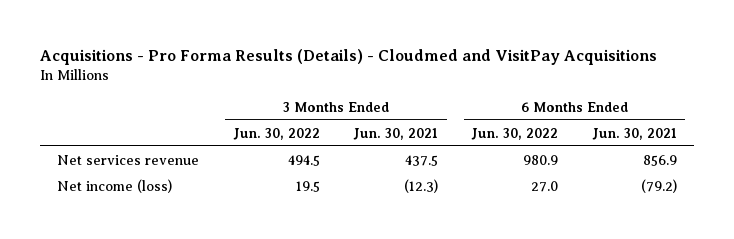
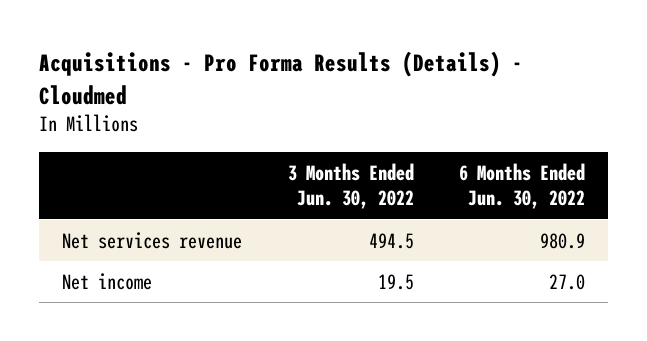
- Acquisitions - Pro Forma Results (Details) - Cloudmed and VisitPay Acquisitions
+ Acquisitions - Pro Forma Results (Details) - Cloudmed
- | 3 Months Ended Jun. 30, 2022 | 3 Months Ended Jun. 30, 2021 | 6 Months Ended Jun. 30, 2022 | 6 Months Ended Jun. 30, 2021
+ | 3 Months Ended Jun. 30, 2022 | 6 Months Ended Jun. 30, 2022
- Net income (loss) | 19.5 | (12.3) | 27.0 | (79.2)
+ Net income | 19.5 | 27.0

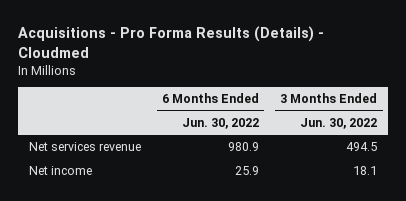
- | 3 Months Ended Jun. 30, 2022 | 6 Months Ended Jun. 30, 2022
+ | 6 Months Ended Jun. 30, 2022 | 3 Months Ended Jun. 30, 2022
- Net income | 19.5 | 27.0
+ Net income | 25.9 | 18.1

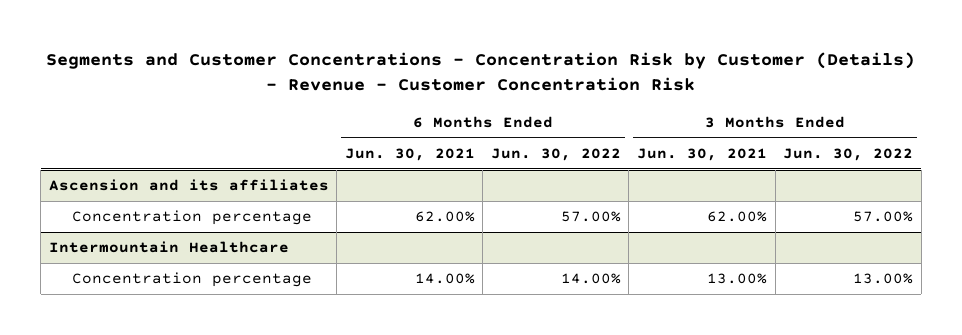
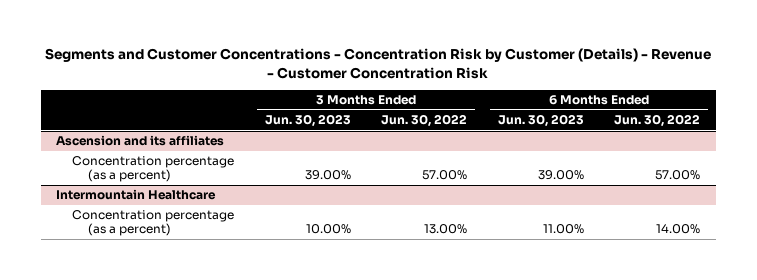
- | 6 Months Ended Jun. 30, 2021 | 6 Months Ended Jun. 30, 2022 | 3 Months Ended Jun. 30, 2021 | 3 Months Ended Jun. 30, 2022
+ | 3 Months Ended Jun. 30, 2023 | 3 Months Ended Jun. 30, 2022 | 6 Months Ended Jun. 30, 2023 | 6 Months Ended Jun. 30, 2022
@ Ascension and its affiliates
- Concentration percentage | 62.00% | 57.00% | 62.00% | 57.00%
+ Concentration percentage (as a percent) | 39.00% | 57.00% | 39.00% | 57.00%
@ Intermountain Healthcare
- Concentration percentage | 14.00% | 14.00% | 13.00% | 13.00%
+ Concentration percentage (as a percent) | 10.00% | 13.00% | 11.00% | 14.00%

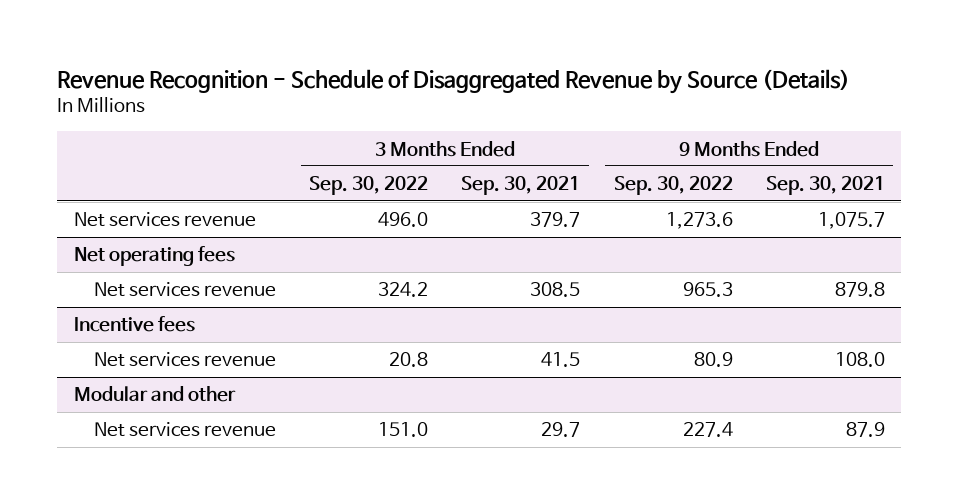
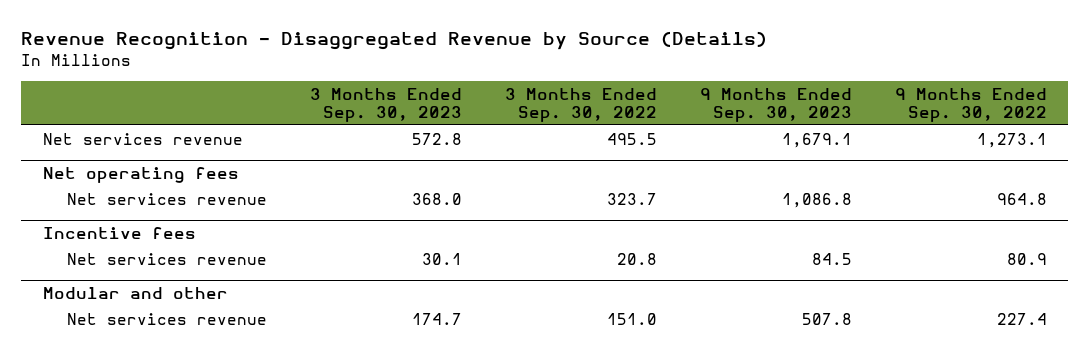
- Revenue Recognition - Schedule of Disaggregated Revenue by Source (Details)
+ Revenue Recognition - Disaggregated Revenue by Source (Details)
- | 3 Months Ended Sep. 30, 2022 | 3 Months Ended Sep. 30, 2021 | 9 Months Ended Sep. 30, 2022 | 9 Months Ended Sep. 30, 2021
+ | 3 Months Ended Sep. 30, 2023 | 3 Months Ended Sep. 30, 2022 | 9 Months Ended Sep. 30, 2023 | 9 Months Ended Sep. 30, 2022
- Net services revenue | 496.0 | 379.7 | 1,273.6 | 1,075.7
+ Net services revenue | 572.8 | 495.5 | 1,679.1 | 1,273.1
@ Net operating fees
- Net services revenue | 324.2 | 308.5 | 965.3 | 879.8
+ Net services revenue | 368.0 | 323.7 | 1,086.8 | 964.8

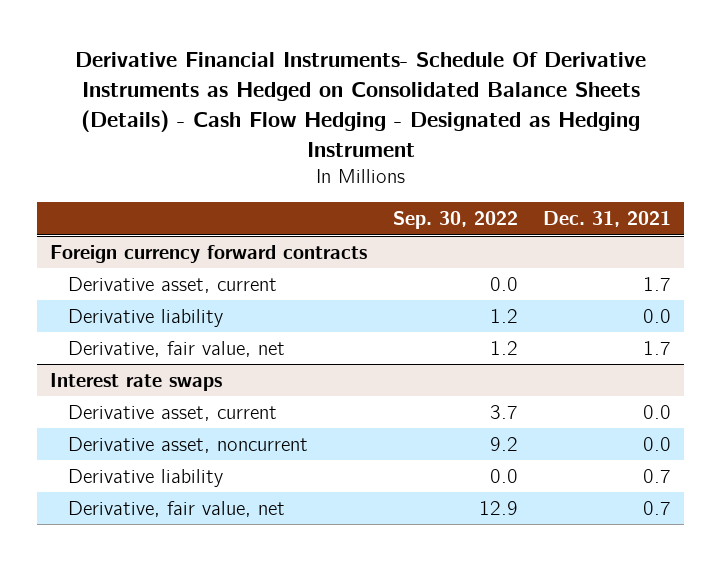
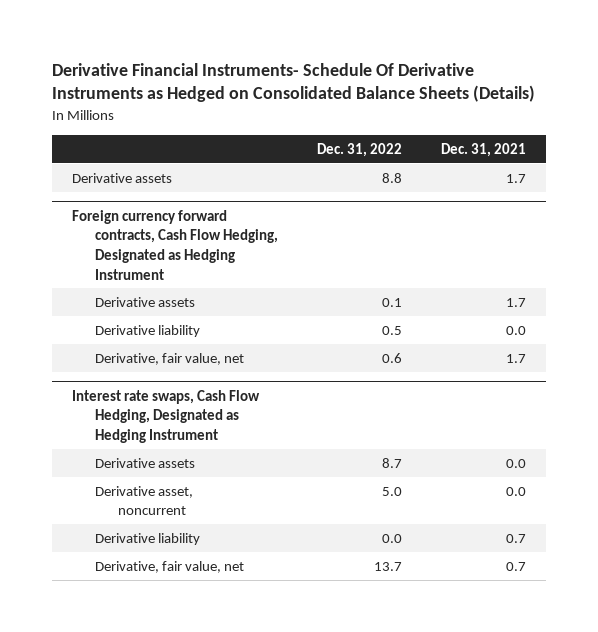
- Derivative Financial Instruments- Schedule Of Derivative Instruments as Hedged on Consolidated Balance Sheets (Details) - Cash Flow Hedging - Designated as Hedging Instrument
+ Derivative Financial Instruments- Schedule Of Derivative Instruments as Hedged on Consolidated Balance Sheets (Details)
- | Sep. 30, 2022 | Dec. 31, 2021
+ | Dec. 31, 2022 | Dec. 31, 2021
- Foreign currency forward contracts
- Derivative asset, current | 0.0 | 1.7
+ Derivative assets | 8.8 | 1.7
+ Foreign currency forward contracts, Cash Flow Hedging, Designated as Hedging Instrument
+ Derivative assets | 0.1 | 1.7
- Interest rate swaps
- Derivative asset, current | 3.7 | 0.0
+ Interest rate swaps, Cash Flow Hedging, Designated as Hedging Instrument
+ Derivative assets | 8.7 | 0.0

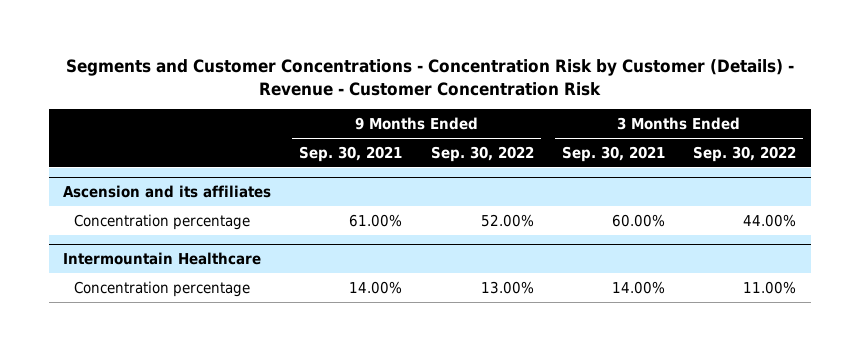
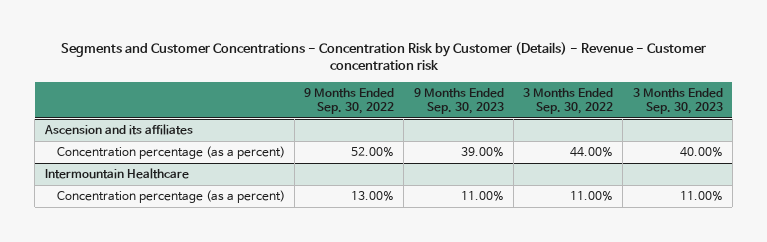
- Segments and Customer Concentrations - Concentration Risk by Customer (Details) - Revenue - Customer Concentration Risk
+ Segments and Customer Concentrations - Concentration Risk by Customer (Details) - Revenue - Customer concentration risk
- | 9 Months Ended Sep. 30, 2021 | 9 Months Ended Sep. 30, 2022 | 3 Months Ended Sep. 30, 2021 | 3 Months Ended Sep. 30, 2022
+ | 9 Months Ended Sep. 30, 2022 | 9 Months Ended Sep. 30, 2023 | 3 Months Ended Sep. 30, 2022 | 3 Months Ended Sep. 30, 2023
@ Ascension and its affiliates
- Concentration percentage | 61.00% | 52.00% | 60.00% | 44.00%
+ Concentration percentage (as a percent) | 52.00% | 39.00% | 44.00% | 40.00%
@ Intermountain Healthcare
- Concentration percentage | 14.00% | 13.00% | 14.00% | 11.00%
+ Concentration percentage (as a percent) | 13.00% | 11.00% | 11.00% | 11.00%

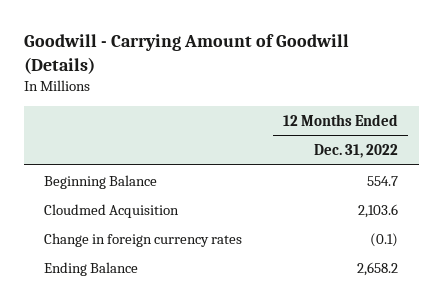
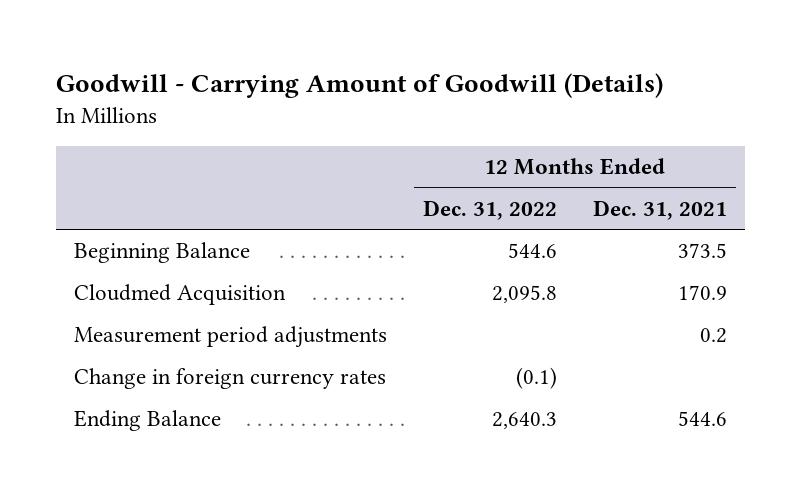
- | 12 Months Ended Dec. 31, 2022
+ | 12 Months Ended Dec. 31, 2022 | 12 Months Ended Dec. 31, 2021
- Beginning Balance | 554.7
- Cloudmed Acquisition | 2,103.6
+ Beginning Balance | 544.6 | 373.5
+ Cloudmed Acquisition | 2,095.8 | 170.9
+ Measurement period adjustments | | 0.2
- Ending Balance | 2,658.2
+ Ending Balance | 2,640.3 | 544.6

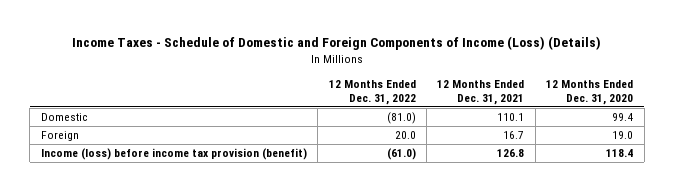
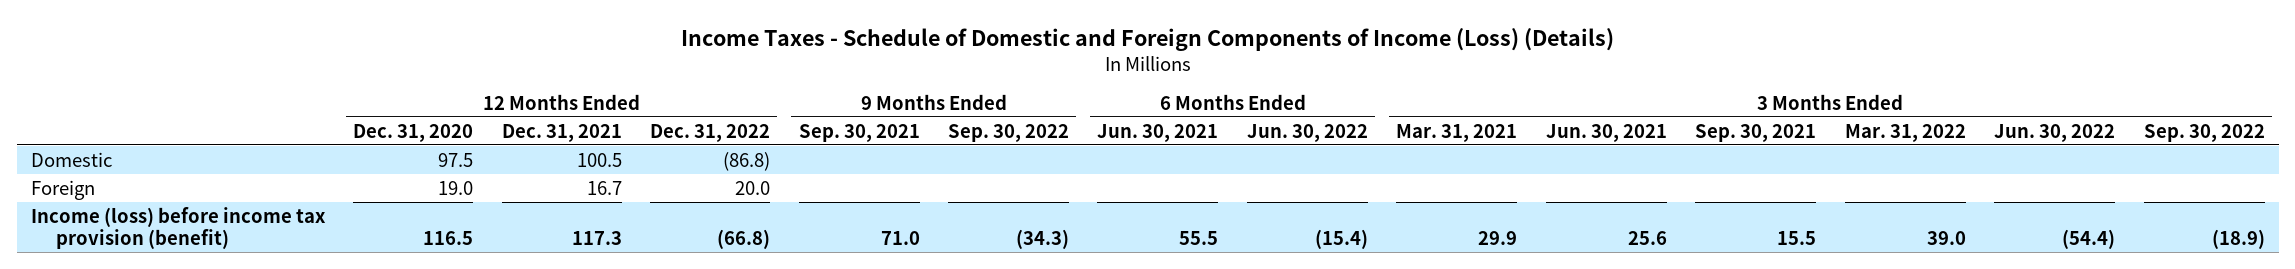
- | 12 Months Ended Dec. 31, 2022 | 12 Months Ended Dec. 31, 2021 | 12 Months Ended Dec. 31, 2020
+ | 12 Months Ended Dec. 31, 2020 | 12 Months Ended Dec. 31, 2021 | 12 Months Ended Dec. 31, 2022 | 9 Months Ended Sep. 30, 2021 | 9 Months Ended Sep. 30, 2022 | 6 Months Ended Jun. 30, 2021 | 6 Months Ended Jun. 30, 2022 | 3 Months Ended Mar. 31, 2021 | 3 Months Ended Jun. 30, 2021 | 3 Months Ended Sep. 30, 2021 | 3 Months Ended Mar. 31, 2022 | 3 Months Ended Jun. 30, 2022 | 3 Months Ended Sep. 30, 2022
- Domestic | (81.0) | 110.1 | 99.4
+ Domestic | 97.5 | 100.5 | (86.8) | | | | | | | | | |
- Income (loss) before income tax provision (benefit) | (61.0) | 126.8 | 118.4
+ Income (loss) before income tax provision (benefit) | 116.5 | 117.3 | (66.8) | 71.0 | (34.3) | 55.5 | (15.4) | 29.9 | 25.6 | 15.5 | 39.0 | (54.4) | (18.9)

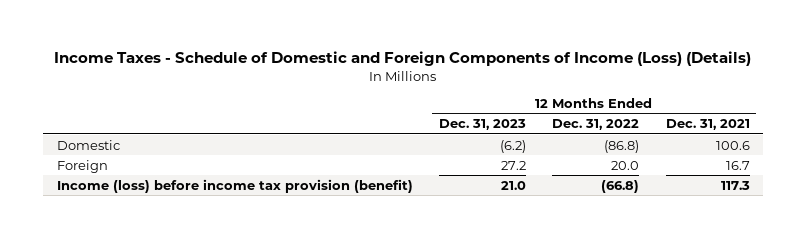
- | 12 Months Ended Dec. 31, 2020 | 12 Months Ended Dec. 31, 2021 | 12 Months Ended Dec. 31, 2022 | 9 Months Ended Sep. 30, 2021 | 9 Months Ended Sep. 30, 2022 | 6 Months Ended Jun. 30, 2021 | 6 Months Ended Jun. 30, 2022 | 3 Months Ended Mar. 31, 2021 | 3 Months Ended Jun. 30, 2021 | 3 Months Ended Sep. 30, 2021 | 3 Months Ended Mar. 31, 2022 | 3 Months Ended Jun. 30, 2022 | 3 Months Ended Sep. 30, 2022
+ | 12 Months Ended Dec. 31, 2023 | 12 Months Ended Dec. 31, 2022 | 12 Months Ended Dec. 31, 2021
- Domestic | 97.5 | 100.5 | (86.8) | | | | | | | | | |
+ Domestic | (6.2) | (86.8) | 100.6

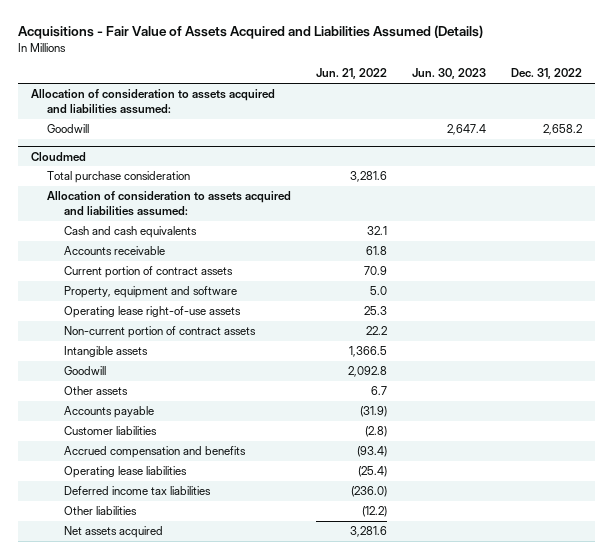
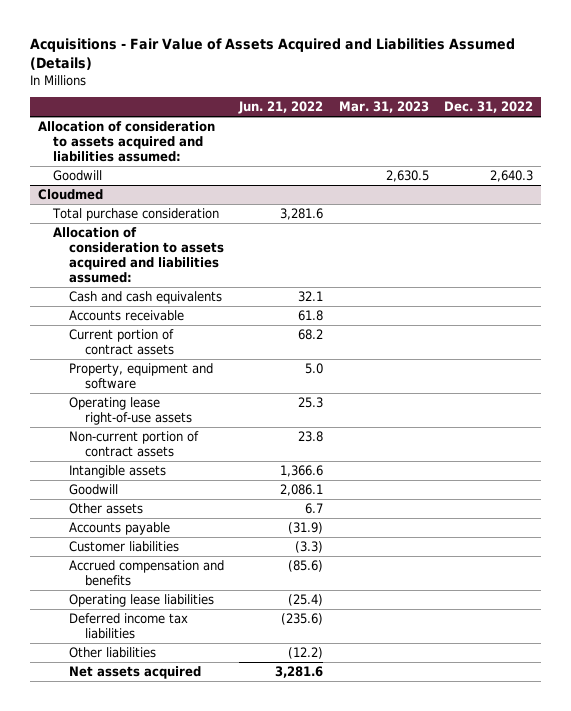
- | Jun. 21, 2022 | Jun. 30, 2023 | Dec. 31, 2022
+ | Jun. 21, 2022 | Mar. 31, 2023 | Dec. 31, 2022
- Goodwill | | 2,647.4 | 2,658.2
+ Goodwill | | 2,630.5 | 2,640.3
@ Cloudmed
- Current portion of contract assets | 70.9 | |
+ Current portion of contract assets | 68.2 | |
- Non-current portion of contract assets | 22.2 | |
- Intangible assets | 1,366.5 | |
- Goodwill | 2,092.8 | |
+ Non-current portion of contract assets | 23.8 | |
+ Intangible assets | 1,366.6 | |
+ Goodwill | 2,086.1 | |
- Customer liabilities | (2.8) | |
- Accrued compensation and benefits | (93.4) | |
+ Customer liabilities | (3.3) | |
+ Accrued compensation and benefits | (85.6) | |
- Deferred income tax liabilities | (236.0) | |
+ Deferred income tax liabilities | (235.6) | |

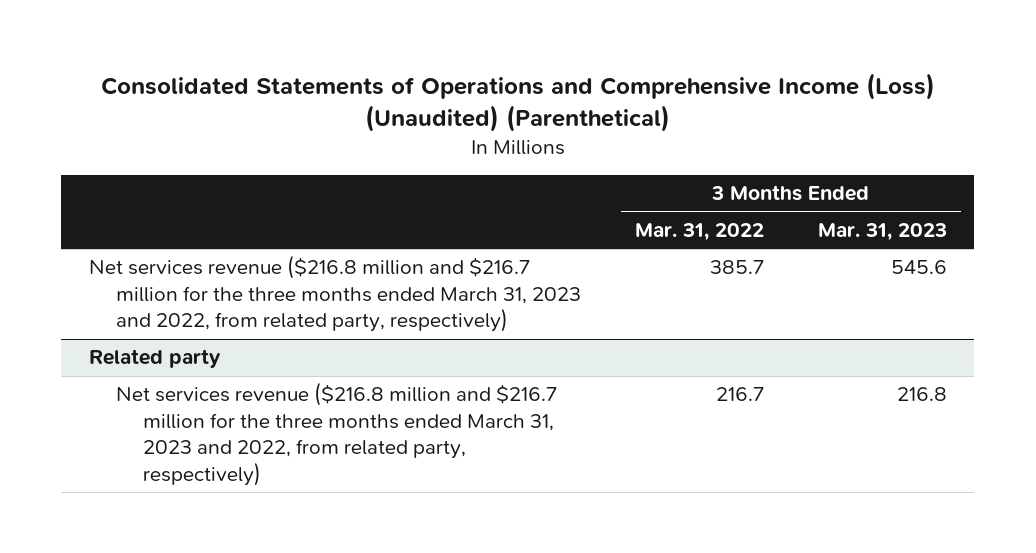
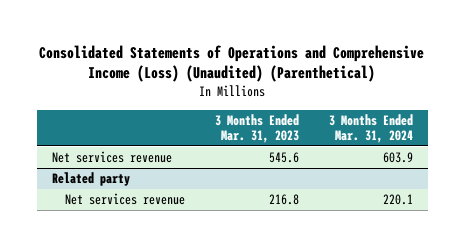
- | 3 Months Ended Mar. 31, 2022 | 3 Months Ended Mar. 31, 2023
+ | 3 Months Ended Mar. 31, 2023 | 3 Months Ended Mar. 31, 2024
- Net services revenue ($216.8 million and $216.7 million for the three months ended March 31, 2023 and 2022, from related party, respectively) | 385.7 | 545.6
+ Net services revenue | 545.6 | 603.9
@ Related party
- Net services revenue ($216.8 million and $216.7 million for the three months ended March 31, 2023 and 2022, from related party, respectively) | 216.7 | 216.8
+ Net services revenue | 216.8 | 220.1

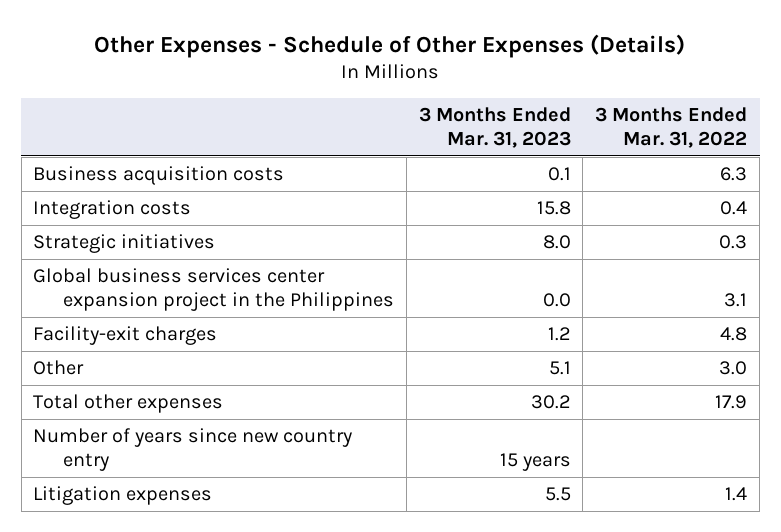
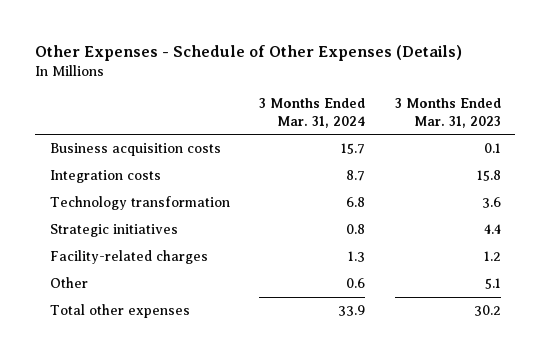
- | 3 Months Ended Mar. 31, 2023 | 3 Months Ended Mar. 31, 2022
+ | 3 Months Ended Mar. 31, 2024 | 3 Months Ended Mar. 31, 2023
- Strategic initiatives | 8.0 | 0.3
- Global business services center expansion project in the Philippines | 0.0 | 3.1
- Facility-exit charges | 1.2 | 4.8
+ Technology transformation | 6.8 | 3.6
+ Strategic initiatives | 0.8 | 4.4
+ Facility-related charges | 1.3 | 1.2
- Number of years since new country entry | 15 years |
- Litigation expenses | 5.5 | 1.4

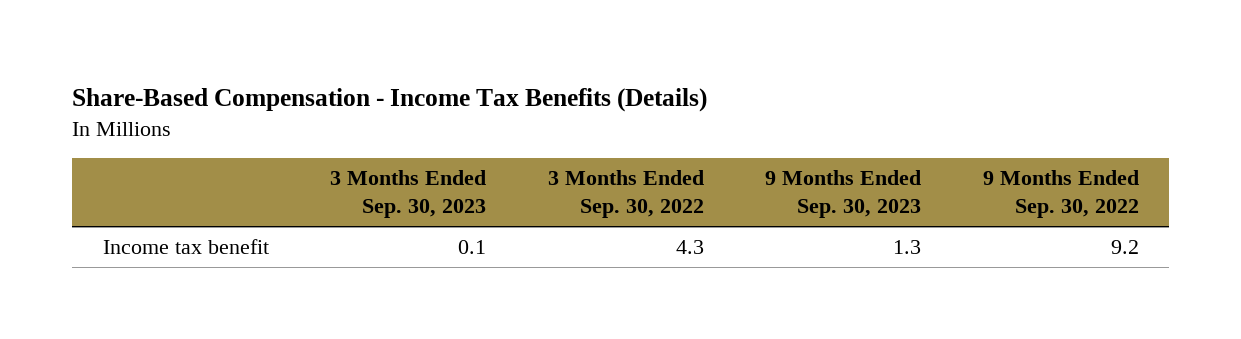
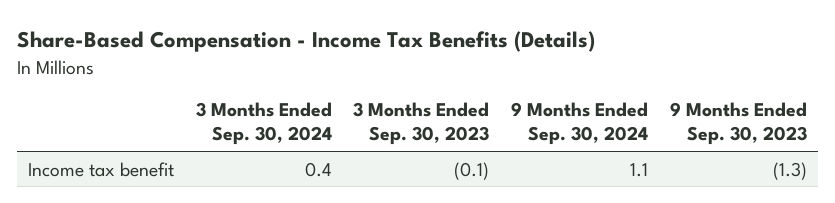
- | 3 Months Ended Sep. 30, 2023 | 3 Months Ended Sep. 30, 2022 | 9 Months Ended Sep. 30, 2023 | 9 Months Ended Sep. 30, 2022
+ | 3 Months Ended Sep. 30, 2024 | 3 Months Ended Sep. 30, 2023 | 9 Months Ended Sep. 30, 2024 | 9 Months Ended Sep. 30, 2023
- Income tax benefit | 0.1 | 4.3 | 1.3 | 9.2
+ Income tax benefit | 0.4 | (0.1) | 1.1 | (1.3)

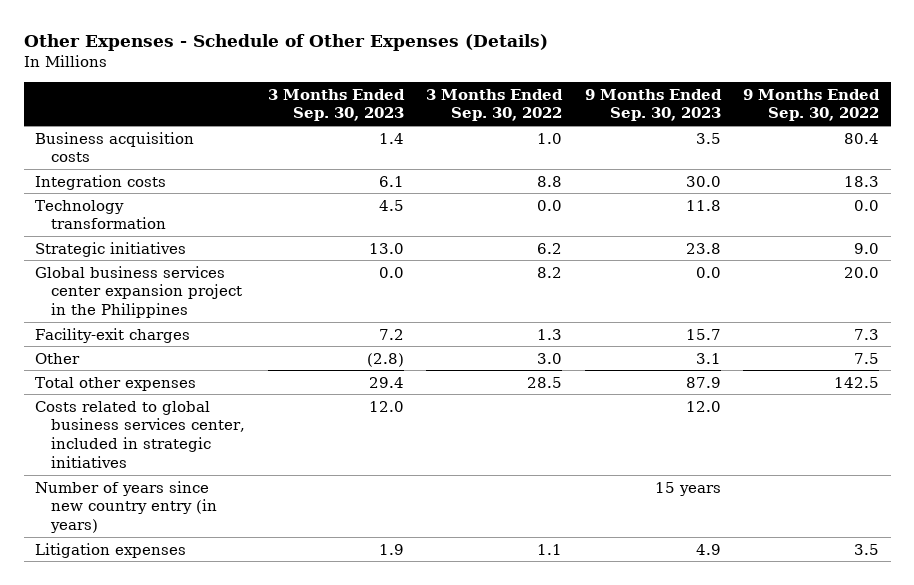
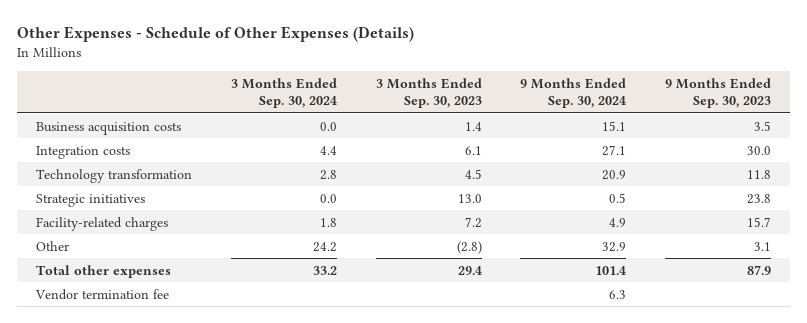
- | 3 Months Ended Sep. 30, 2023 | 3 Months Ended Sep. 30, 2022 | 9 Months Ended Sep. 30, 2023 | 9 Months Ended Sep. 30, 2022
+ | 3 Months Ended Sep. 30, 2024 | 3 Months Ended Sep. 30, 2023 | 9 Months Ended Sep. 30, 2024 | 9 Months Ended Sep. 30, 2023
- Global business services center expansion project in the Philippines | 0.0 | 8.2 | 0.0 | 20.0
- Facility-exit charges | 7.2 | 1.3 | 15.7 | 7.3
+ Facility-related charges | 1.8 | 7.2 | 4.9 | 15.7
- Costs related to global business services center, included in strategic initiatives | 12.0 | | 12.0 |
- Number of years since new country entry (in years) | | | 15 years |
- Litigation expenses | 1.9 | 1.1 | 4.9 | 3.5
+ Vendor termination fee | | | 6.3 |

